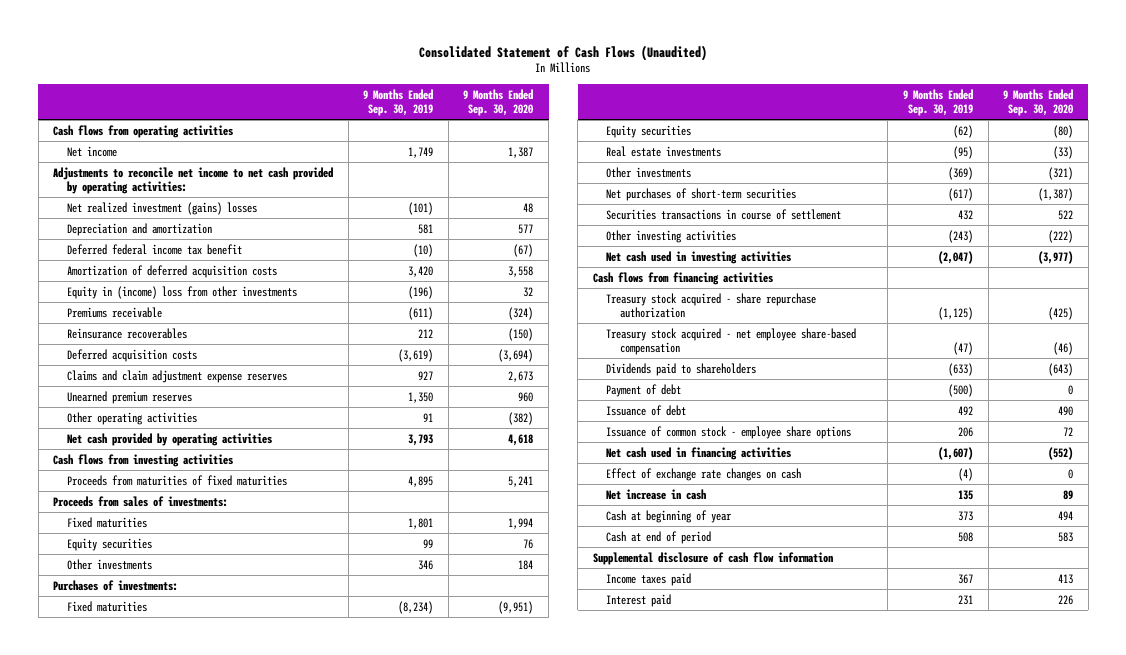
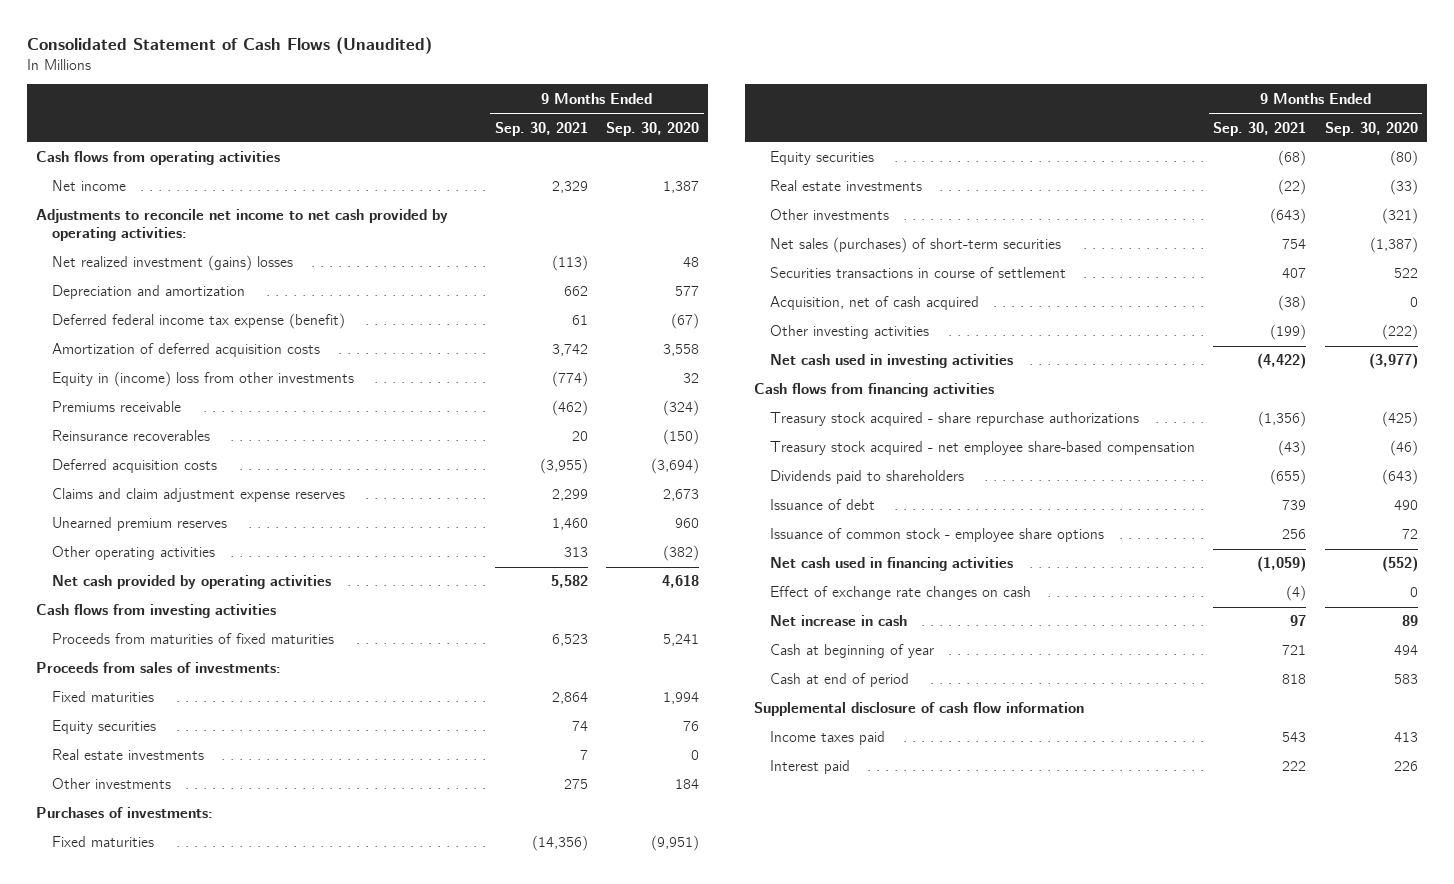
- | 9 Months Ended Sep. 30, 2019 | 9 Months Ended Sep. 30, 2020
+ | 9 Months Ended Sep. 30, 2021 | 9 Months Ended Sep. 30, 2020
- Deferred federal income tax benefit | (10) | (67)
+ Deferred federal income tax expense (benefit) | 61 | (67)
+ Real estate investments | 7 | 0
- Net purchases of short-term securities | (617) | (1,387)
+ Net sales (purchases) of short-term securities | 754 | (1,387)
+ Acquisition, net of cash acquired | (38) | 0
- Treasury stock acquired - share repurchase authorization | (1,125) | (425)
+ Treasury stock acquired - share repurchase authorizations | (1,356) | (425)
- Payment of debt | (500) | 0

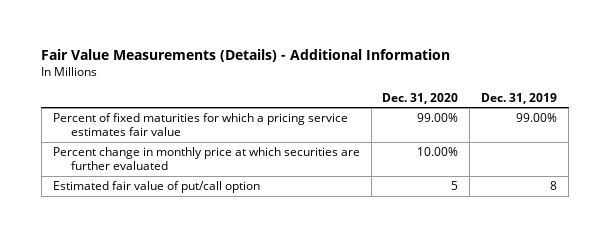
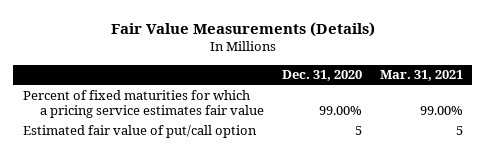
- Fair Value Measurements (Details) - Additional Information
+ Fair Value Measurements (Details)
- | Dec. 31, 2020 | Dec. 31, 2019
+ | Dec. 31, 2020 | Mar. 31, 2021
- Percent change in monthly price at which securities are further evaluated | 10.00% |

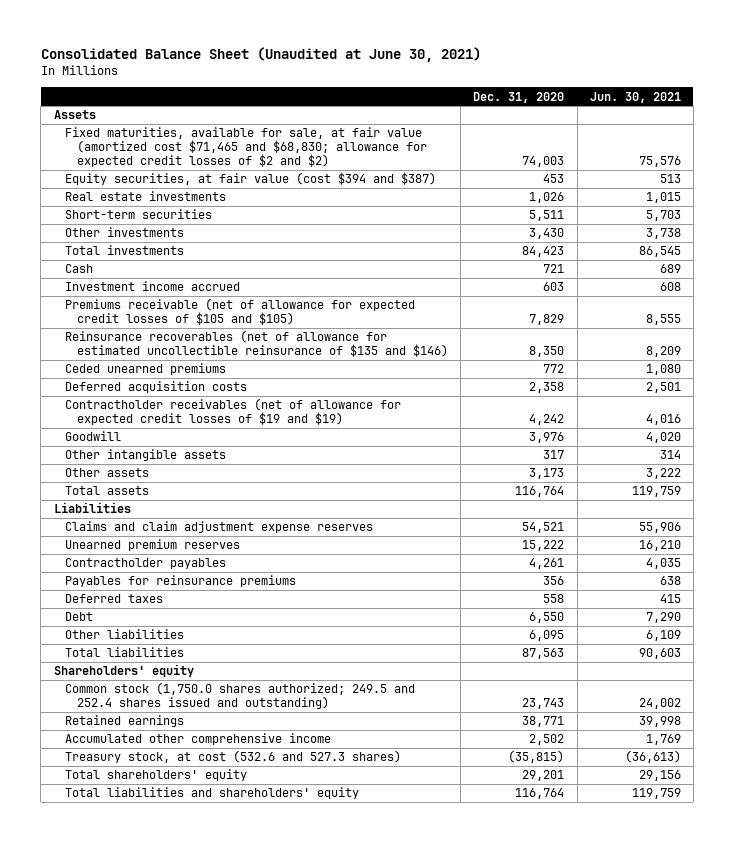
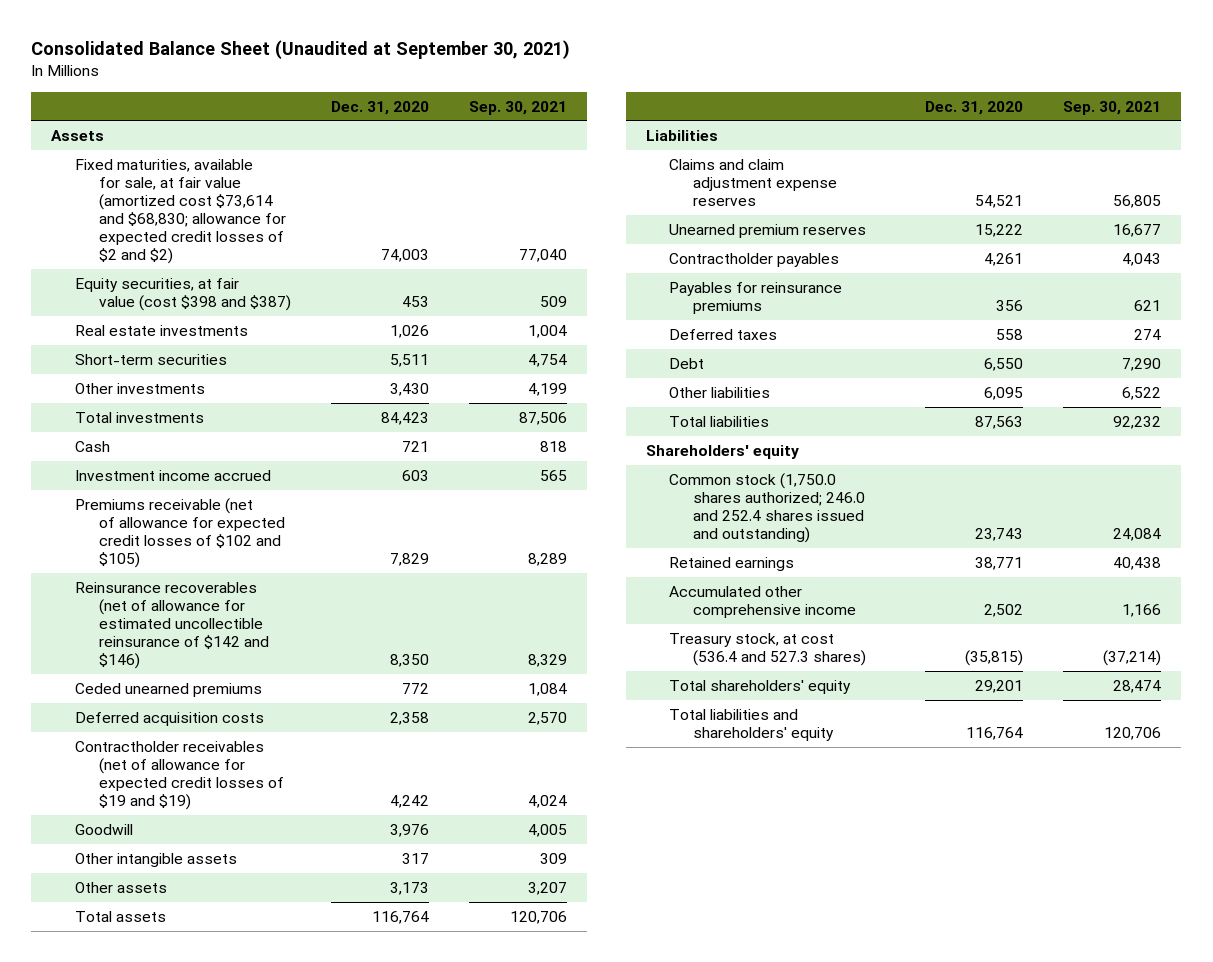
- Consolidated Balance Sheet (Unaudited at June 30, 2021)
+ Consolidated Balance Sheet (Unaudited at September 30, 2021)
- | Dec. 31, 2020 | Jun. 30, 2021
+ | Dec. 31, 2020 | Sep. 30, 2021
- Fixed maturities, available for sale, at fair value (amortized cost $71,465 and $68,830; allowance for expected credit losses of $2 and $2) | 74,003 | 75,576
- Equity securities, at fair value (cost $394 and $387) | 453 | 513
+ Fixed maturities, available for sale, at fair value (amortized cost $73,614 and $68,830; allowance for expected credit losses of $2 and $2) | 74,003 | 77,040
+ Equity securities, at fair value (cost $398 and $387) | 453 | 509
- Premiums receivable (net of allowance for expected credit losses of $105 and $105) | 7,829 | 8,555
- Reinsurance recoverables (net of allowance for estimated uncollectible reinsurance of $135 and $146) | 8,350 | 8,209
+ Premiums receivable (net of allowance for expected credit losses of $102 and $105) | 7,829 | 8,289
+ Reinsurance recoverables (net of allowance for estimated uncollectible reinsurance of $142 and $146) | 8,350 | 8,329
- Common stock (1,750.0 shares authorized; 249.5 and 252.4 shares issued and outstanding) | 23,743 | 24,002
+ Common stock (1,750.0 shares authorized; 246.0 and 252.4 shares issued and outstanding) | 23,743 | 24,084
- Treasury stock, at cost (532.6 and 527.3 shares) | (35,815) | (36,613)
+ Treasury stock, at cost (536.4 and 527.3 shares) | (35,815) | (37,214)

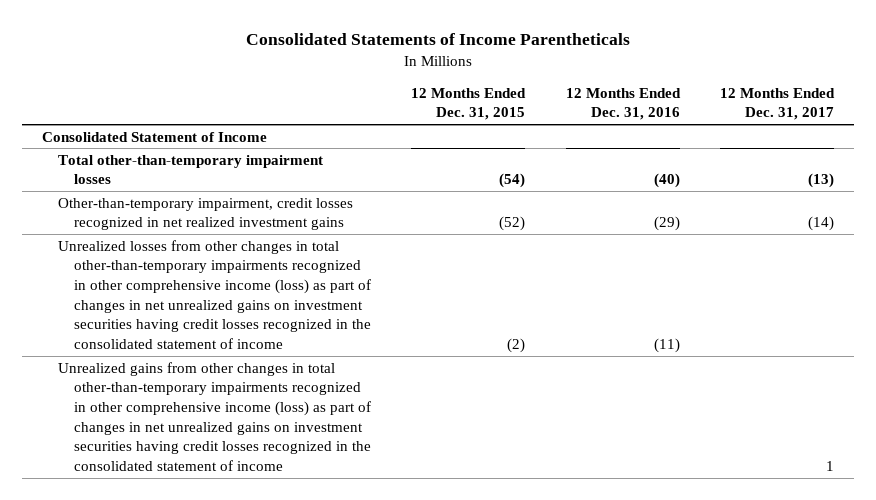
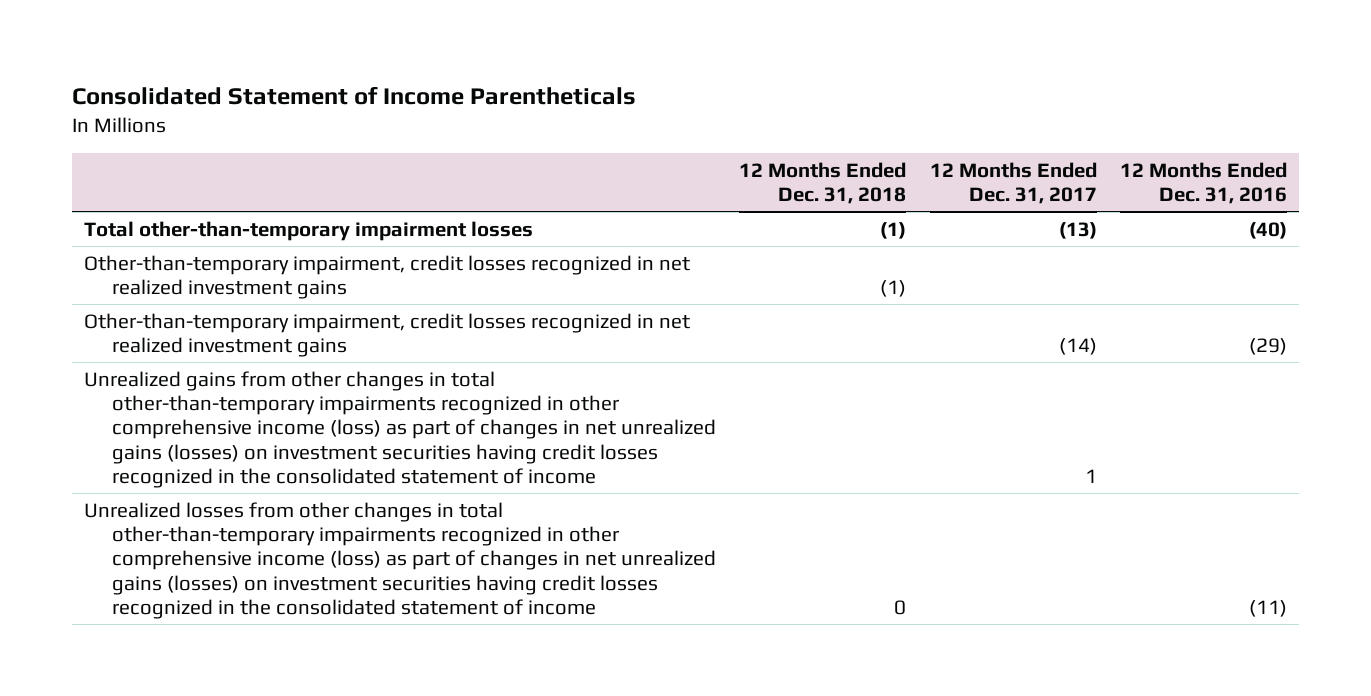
- Consolidated Statements of Income Parentheticals
+ Consolidated Statement of Income Parentheticals
- | 12 Months Ended Dec. 31, 2015 | 12 Months Ended Dec. 31, 2016 | 12 Months Ended Dec. 31, 2017
+ | 12 Months Ended Dec. 31, 2018 | 12 Months Ended Dec. 31, 2017 | 12 Months Ended Dec. 31, 2016
- Consolidated Statement of Income
+ Other-than-temporary impairment, credit losses recognized in net realized investment gains | (1) | |
- Unrealized losses from other changes in total other-than-temporary impairments recognized in other comprehensive income (loss) as part of changes in net unrealized gains on investment securities having credit losses recognized in the consolidated statement of income | (2) | (11) |
- Unrealized gains from other changes in total other-than-temporary impairments recognized in other comprehensive income (loss) as part of changes in net unrealized gains on investment securities having credit losses recognized in the consolidated statement of income | | | 1
+ Unrealized gains from other changes in total other-than-temporary impairments recognized in other comprehensive income (loss) as part of changes in net unrealized gains (losses) on investment securities having credit losses recognized in the consolidated statement of income | | 1 |
+ Unrealized losses from other changes in total other-than-temporary impairments recognized in other comprehensive income (loss) as part of changes in net unrealized gains (losses) on investment securities having credit losses recognized in the consolidated statement of income | 0 | | (11)

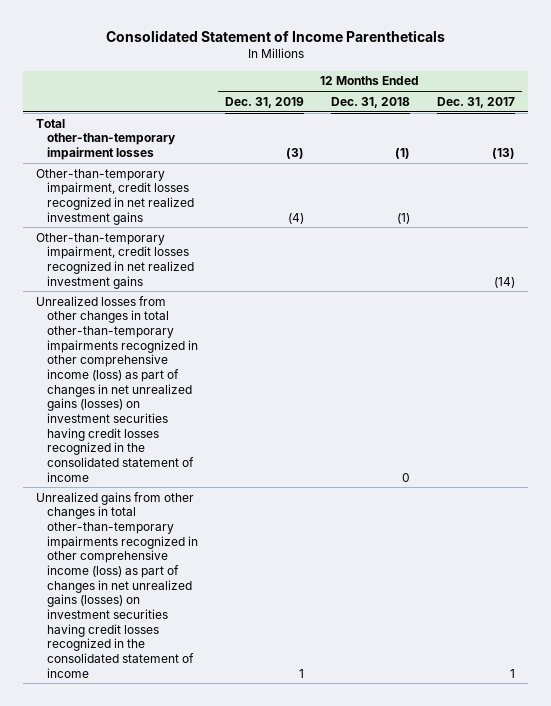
- | 12 Months Ended Dec. 31, 2018 | 12 Months Ended Dec. 31, 2017 | 12 Months Ended Dec. 31, 2016
+ | 12 Months Ended Dec. 31, 2019 | 12 Months Ended Dec. 31, 2018 | 12 Months Ended Dec. 31, 2017
moved down: Unrealized gains from other changes in total other-than-temporary impairments recognized in other comprehensive income (loss) as part of changes in net unrealized gains (losses) on investment securities having credit losses recognized in the consolidated statement of income | 1 | | 1

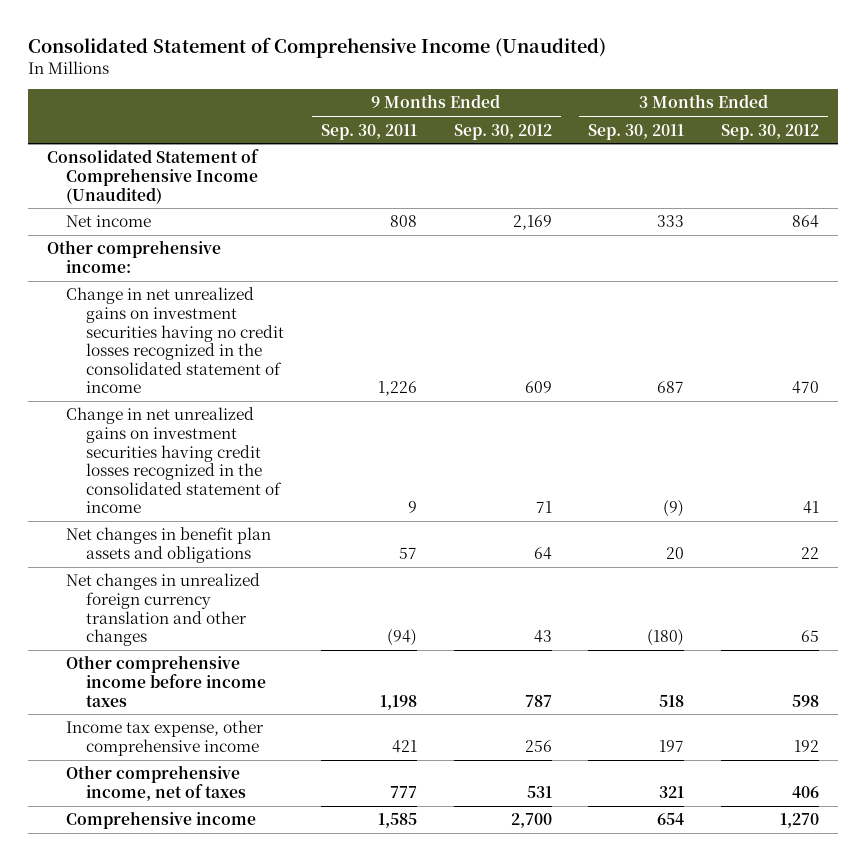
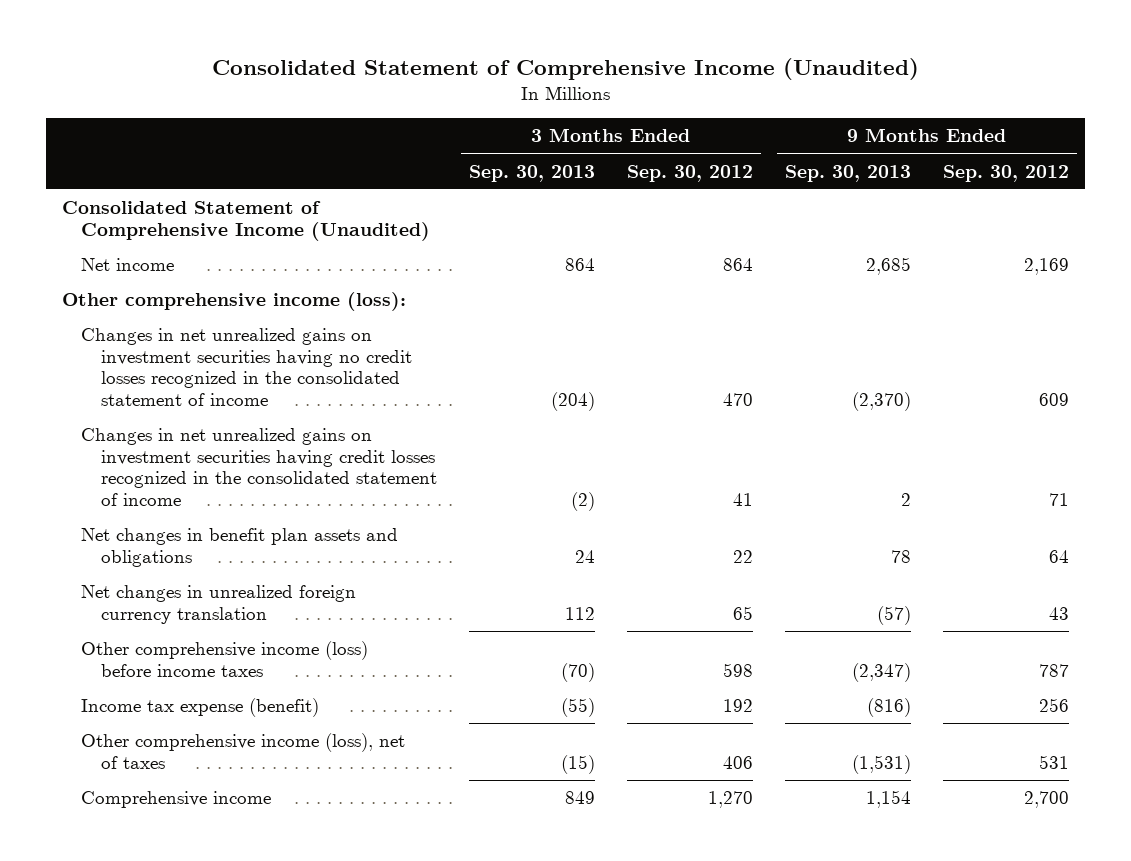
- | 9 Months Ended Sep. 30, 2011 | 9 Months Ended Sep. 30, 2012 | 3 Months Ended Sep. 30, 2011 | 3 Months Ended Sep. 30, 2012
+ | 3 Months Ended Sep. 30, 2013 | 3 Months Ended Sep. 30, 2012 | 9 Months Ended Sep. 30, 2013 | 9 Months Ended Sep. 30, 2012
- Other comprehensive income:
- Change in net unrealized gains on investment securities having no credit losses recognized in the consolidated statement of income | 1,226 | 609 | 687 | 470
- Change in net unrealized gains on investment securities having credit losses recognized in the consolidated statement of income | 9 | 71 | (9) | 41
+ Other comprehensive income (loss):
+ Changes in net unrealized gains on investment securities having no credit losses recognized in the consolidated statement of income | (204) | 470 | (2,370) | 609
+ Changes in net unrealized gains on investment securities having credit losses recognized in the consolidated statement of income | (2) | 41 | 2 | 71
- Net changes in unrealized foreign currency translation and other changes | (94) | 43 | (180) | 65
- Other comprehensive income before income taxes | 1,198 | 787 | 518 | 598
- Income tax expense, other comprehensive income | 421 | 256 | 197 | 192
- Other comprehensive income, net of taxes | 777 | 531 | 321 | 406
+ Net changes in unrealized foreign currency translation | 112 | 65 | (57) | 43
+ Other comprehensive income (loss) before income taxes | (70) | 598 | (2,347) | 787
+ Income tax expense (benefit) | (55) | 192 | (816) | 256
+ Other comprehensive income (loss), net of taxes | (15) | 406 | (1,531) | 531

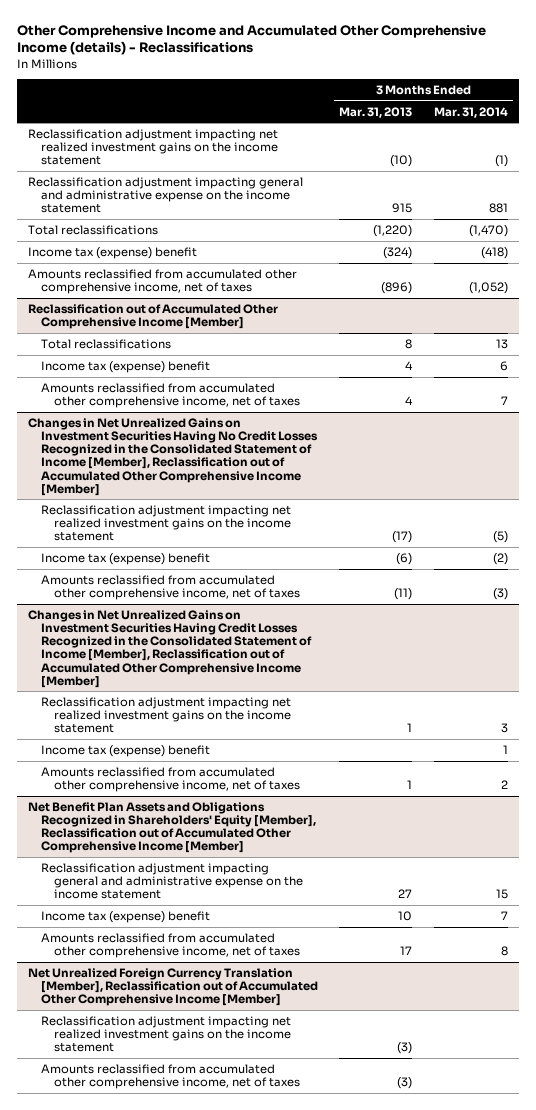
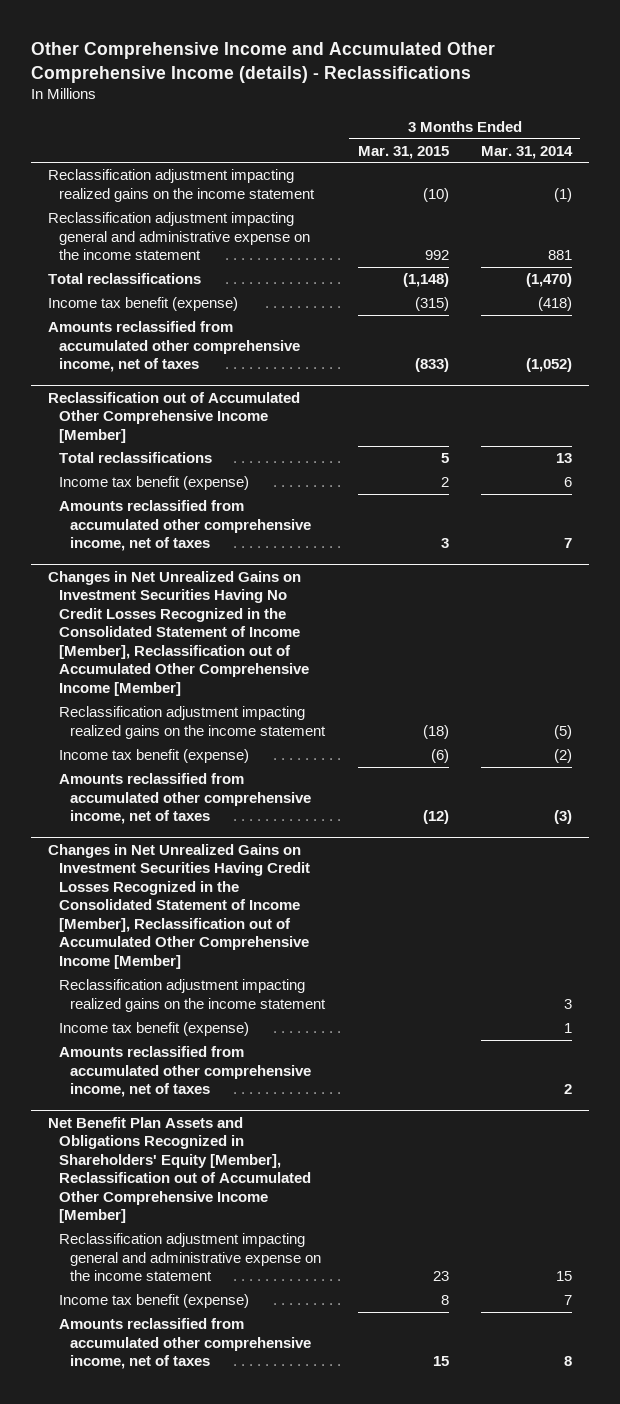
- | 3 Months Ended Mar. 31, 2013 | 3 Months Ended Mar. 31, 2014
+ | 3 Months Ended Mar. 31, 2015 | 3 Months Ended Mar. 31, 2014
- Reclassification adjustment impacting net realized investment gains on the income statement | (10) | (1)
+ Reclassification adjustment impacting realized gains on the income statement | (10) | (1)
- Income tax (expense) benefit | (324) | (418)
+ Income tax benefit (expense) | (315) | (418)
@ Reclassification out of Accumulated Other Comprehensive Income [Member]
- Income tax (expense) benefit | 4 | 6
+ Income tax benefit (expense) | 2 | 6
@ Changes in Net Unrealized Gains on Investment Securities Having No Credit Losses Recognized in the Consolidated Statement of Income [Member], Reclassification out of Accumulated Other Comprehensive Income [Member]
- Reclassification adjustment impacting net realized investment gains on the income statement | (17) | (5)
- Income tax (expense) benefit | (6) | (2)
+ Reclassification adjustment impacting realized gains on the income statement | (18) | (5)
+ Income tax benefit (expense) | (6) | (2)
@ Changes in Net Unrealized Gains on Investment Securities Having Credit Losses Recognized in the Consolidated Statement of Income [Member], Reclassification out of Accumulated Other Comprehensive Income [Member]
- Reclassification adjustment impacting net realized investment gains on the income statement | 1 | 3
- Income tax (expense) benefit | | 1
+ Reclassification adjustment impacting realized gains on the income statement | | 3
+ Income tax benefit (expense) | | 1
@ Net Benefit Plan Assets and Obligations Recognized in Shareholders' Equity [Member], Reclassification out of Accumulated Other Comprehensive Income [Member]
- Income tax (expense) benefit | 10 | 7
+ Income tax benefit (expense) | 8 | 7
- Net Unrealized Foreign Currency Translation [Member], Reclassification out of Accumulated Other Comprehensive Income [Member]
- Reclassification adjustment impacting net realized investment gains on the income statement | (3) |
- Amounts reclassified from accumulated other comprehensive income, net of taxes | (3) |

